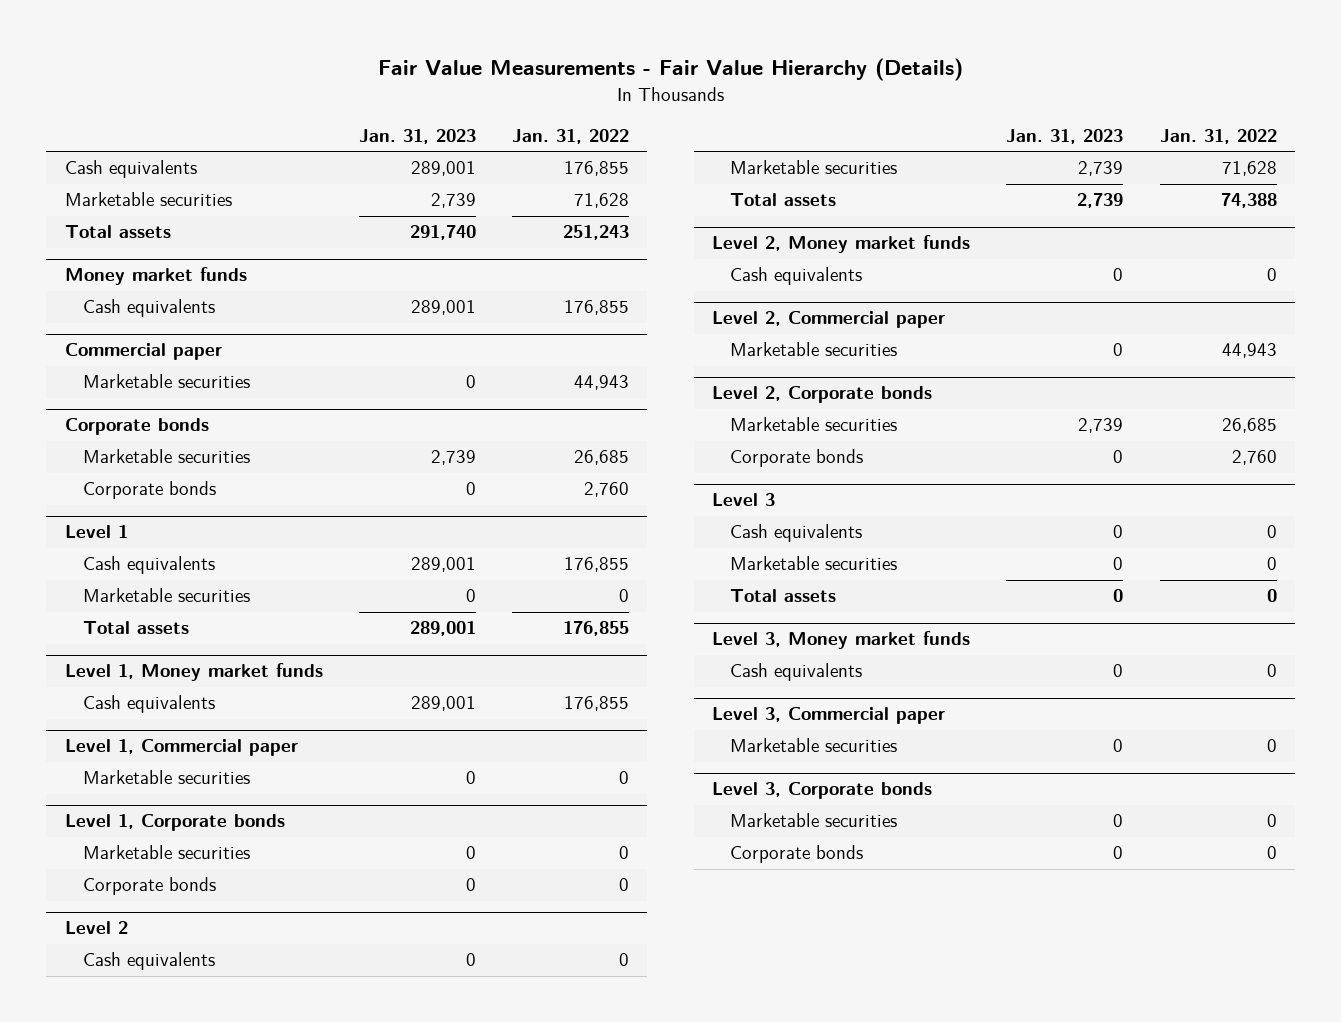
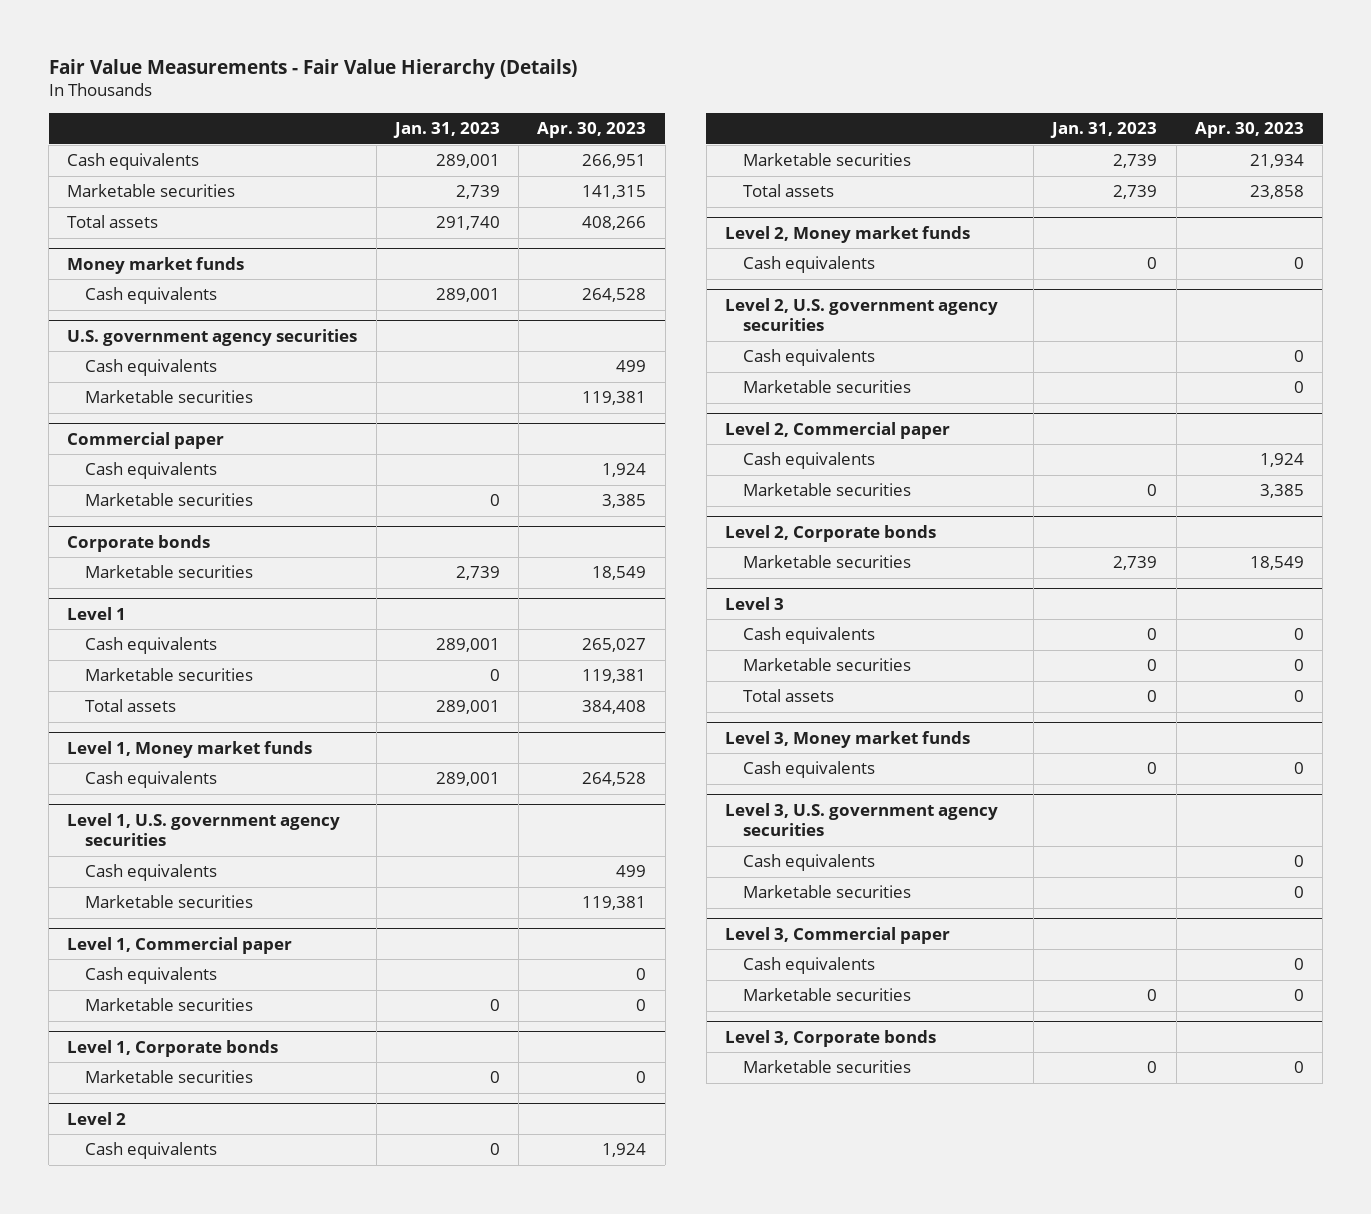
- | Jan. 31, 2023 | Jan. 31, 2022
+ | Jan. 31, 2023 | Apr. 30, 2023
+ U.S. government agency securities
+ Cash equivalents | | 499
+ Marketable securities | | 119,381
@ Commercial paper
+ Cash equivalents | | 1,924
@ Corporate bonds
- Corporate bonds | 0 | 2,760
+ Level 1, U.S. government agency securities
+ Cash equivalents | | 499
+ Marketable securities | | 119,381
@ Level 1, Commercial paper
+ Cash equivalents | | 0
@ Level 1, Corporate bonds
- Corporate bonds | 0 | 0
+ Level 2, U.S. government agency securities
+ Cash equivalents | | 0
+ Marketable securities | | 0
@ Level 2, Commercial paper
+ Cash equivalents | | 1,924
@ Level 2, Corporate bonds
- Corporate bonds | 0 | 2,760
+ Level 3, U.S. government agency securities
+ Cash equivalents | | 0
+ Marketable securities | | 0
@ Level 3, Commercial paper
+ Cash equivalents | | 0
@ Level 3, Corporate bonds
- Corporate bonds | 0 | 0

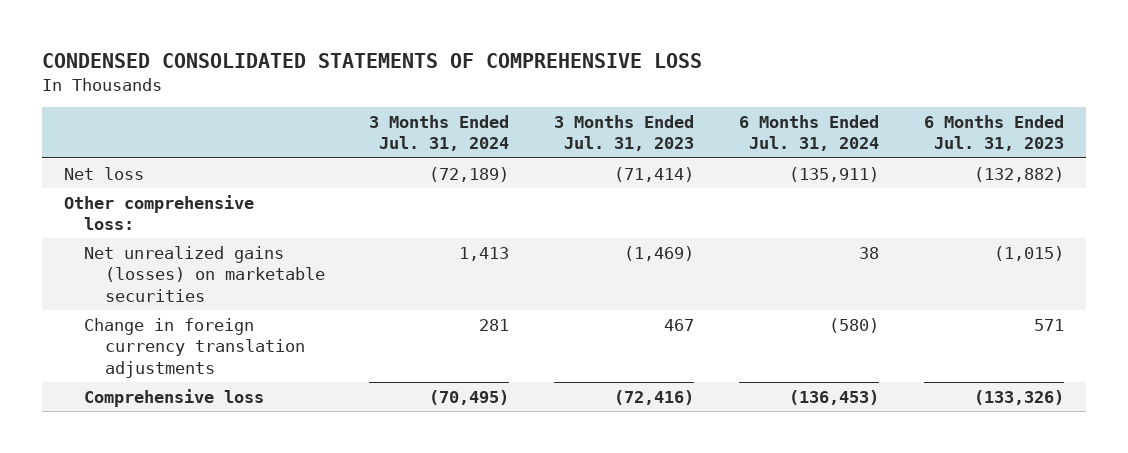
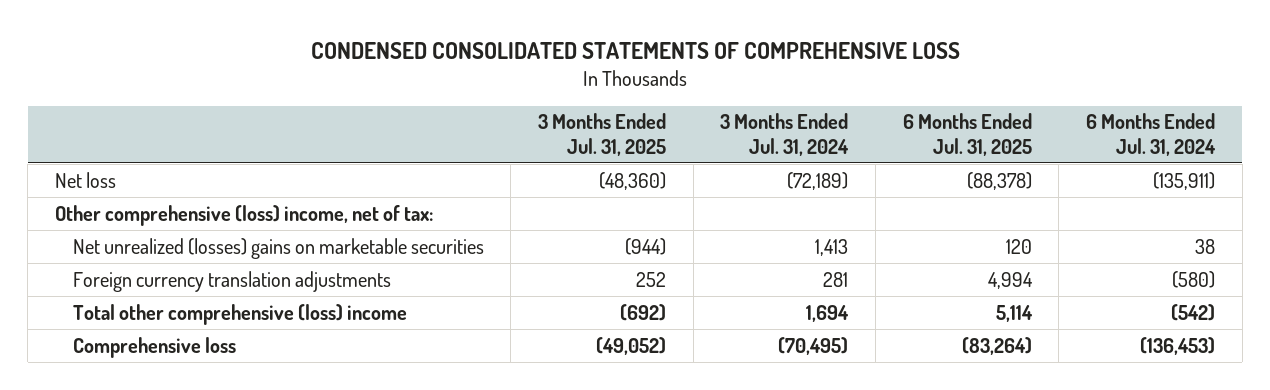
- | 3 Months Ended Jul. 31, 2024 | 3 Months Ended Jul. 31, 2023 | 6 Months Ended Jul. 31, 2024 | 6 Months Ended Jul. 31, 2023
+ | 3 Months Ended Jul. 31, 2025 | 3 Months Ended Jul. 31, 2024 | 6 Months Ended Jul. 31, 2025 | 6 Months Ended Jul. 31, 2024
- Other comprehensive loss:
- Net unrealized gains (losses) on marketable securities | 1,413 | (1,469) | 38 | (1,015)
- Change in foreign currency translation adjustments | 281 | 467 | (580) | 571
+ Other comprehensive (loss) income, net of tax:
+ Net unrealized (losses) gains on marketable securities | (944) | 1,413 | 120 | 38
+ Foreign currency translation adjustments | 252 | 281 | 4,994 | (580)
+ Total other comprehensive (loss) income | (692) | 1,694 | 5,114 | (542)

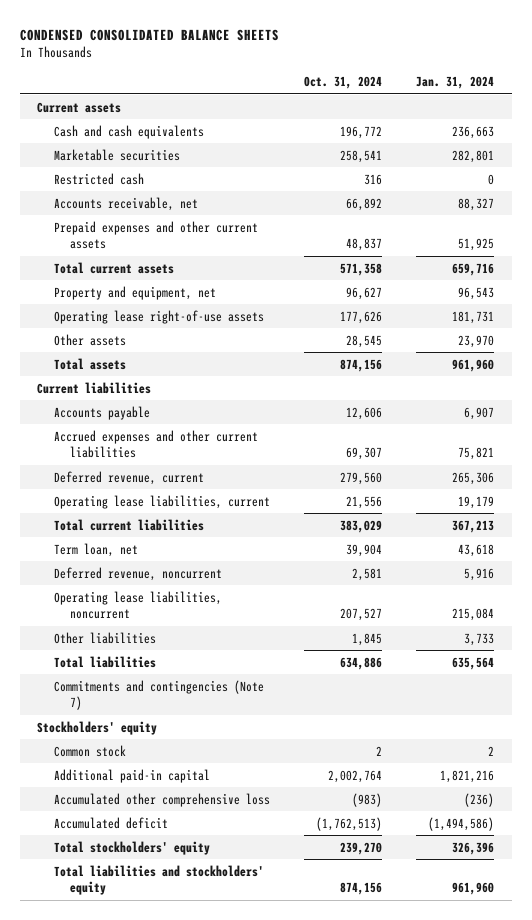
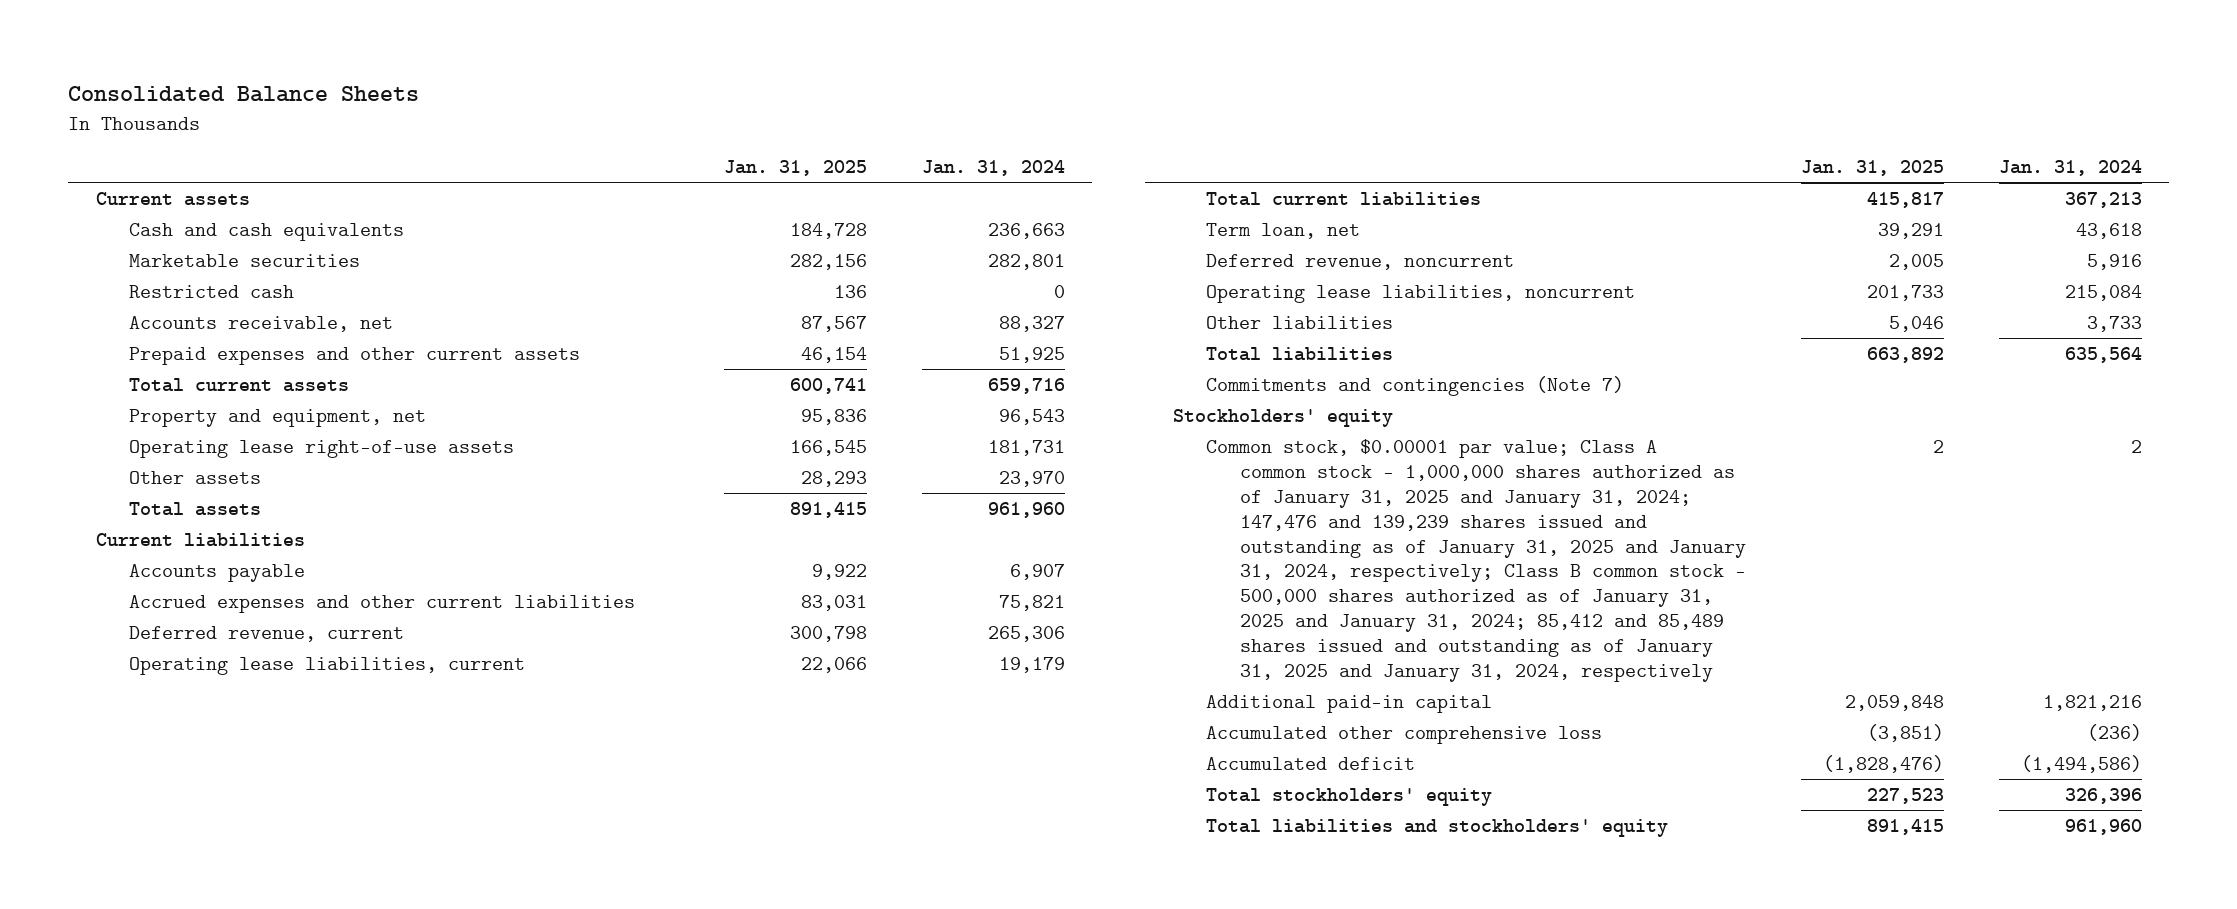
- CONDENSED CONSOLIDATED BALANCE SHEETS
+ Consolidated Balance Sheets
- | Oct. 31, 2024 | Jan. 31, 2024
+ | Jan. 31, 2025 | Jan. 31, 2024
- Common stock | 2 | 2
+ Common stock, $0.00001 par value; Class A common stock - 1,000,000 shares authorized as of January 31, 2025 and January 31, 2024; 147,476 and 139,239 shares issued and outstanding as of January 31, 2025 and January 31, 2024, respectively; Class B common stock - 500,000 shares authorized as of January 31, 2025 and January 31, 2024; 85,412 and 85,489 shares issued and outstanding as of January 31, 2025 and January 31, 2024, respectively | 2 | 2

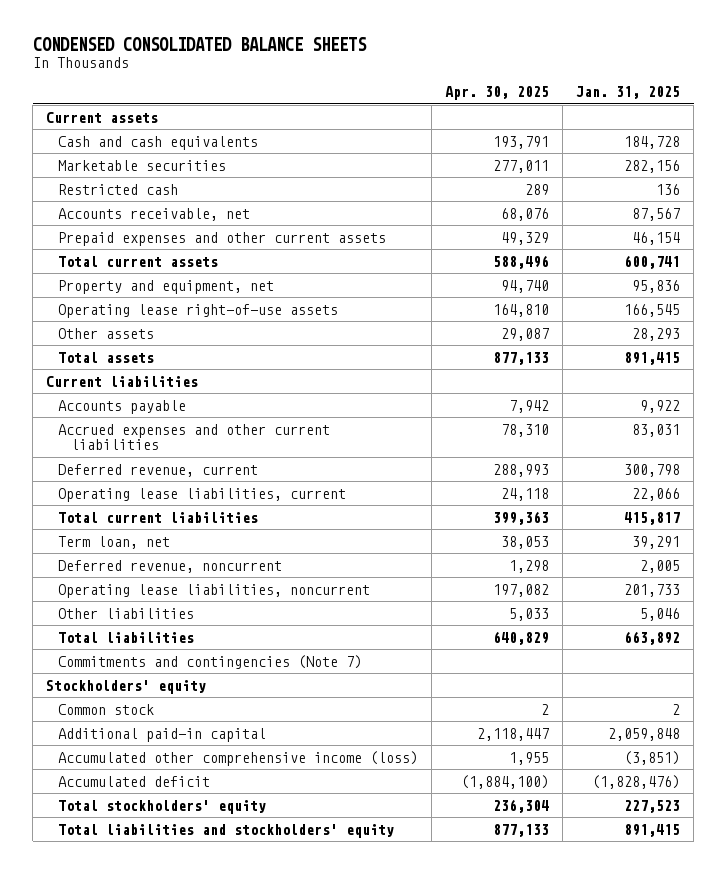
- Consolidated Balance Sheets
+ CONDENSED CONSOLIDATED BALANCE SHEETS
- | Jan. 31, 2025 | Jan. 31, 2024
+ | Apr. 30, 2025 | Jan. 31, 2025
- Common stock, $0.00001 par value; Class A common stock - 1,000,000 shares authorized as of January 31, 2025 and January 31, 2024; 147,476 and 139,239 shares issued and outstanding as of January 31, 2025 and January 31, 2024, respectively; Class B common stock - 500,000 shares authorized as of January 31, 2025 and January 31, 2024; 85,412 and 85,489 shares issued and outstanding as of January 31, 2025 and January 31, 2024, respectively | 2 | 2
+ Common stock | 2 | 2
- Accumulated other comprehensive loss | (3,851) | (236)
+ Accumulated other comprehensive income (loss) | 1,955 | (3,851)

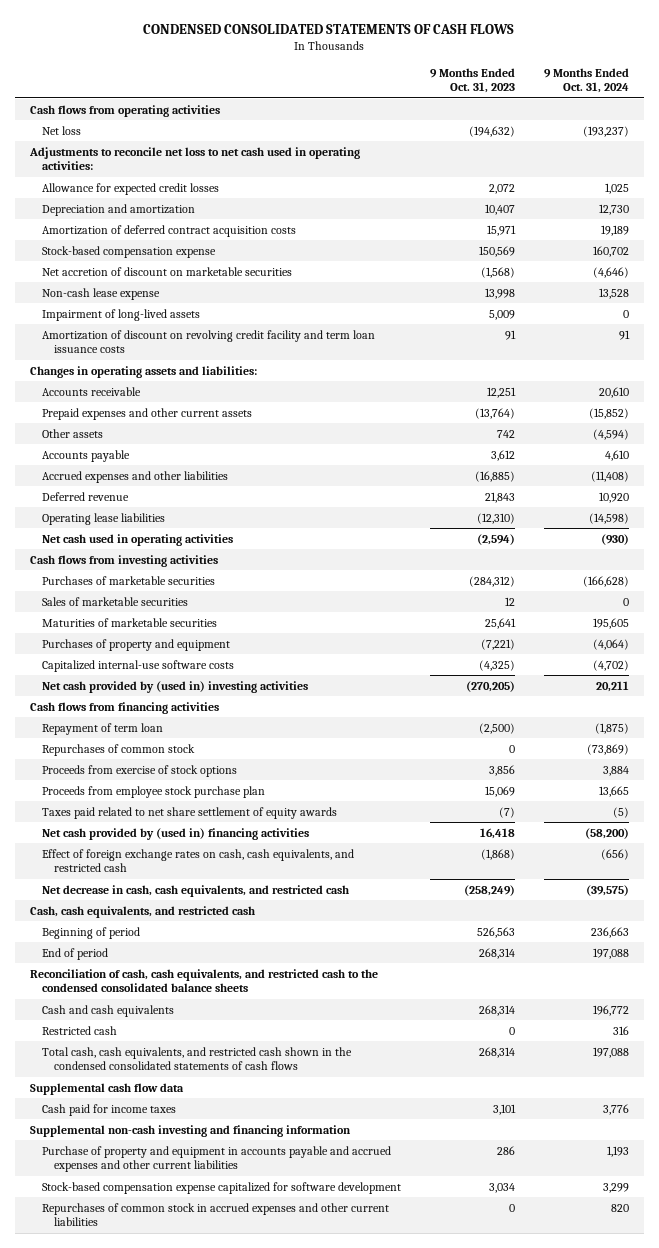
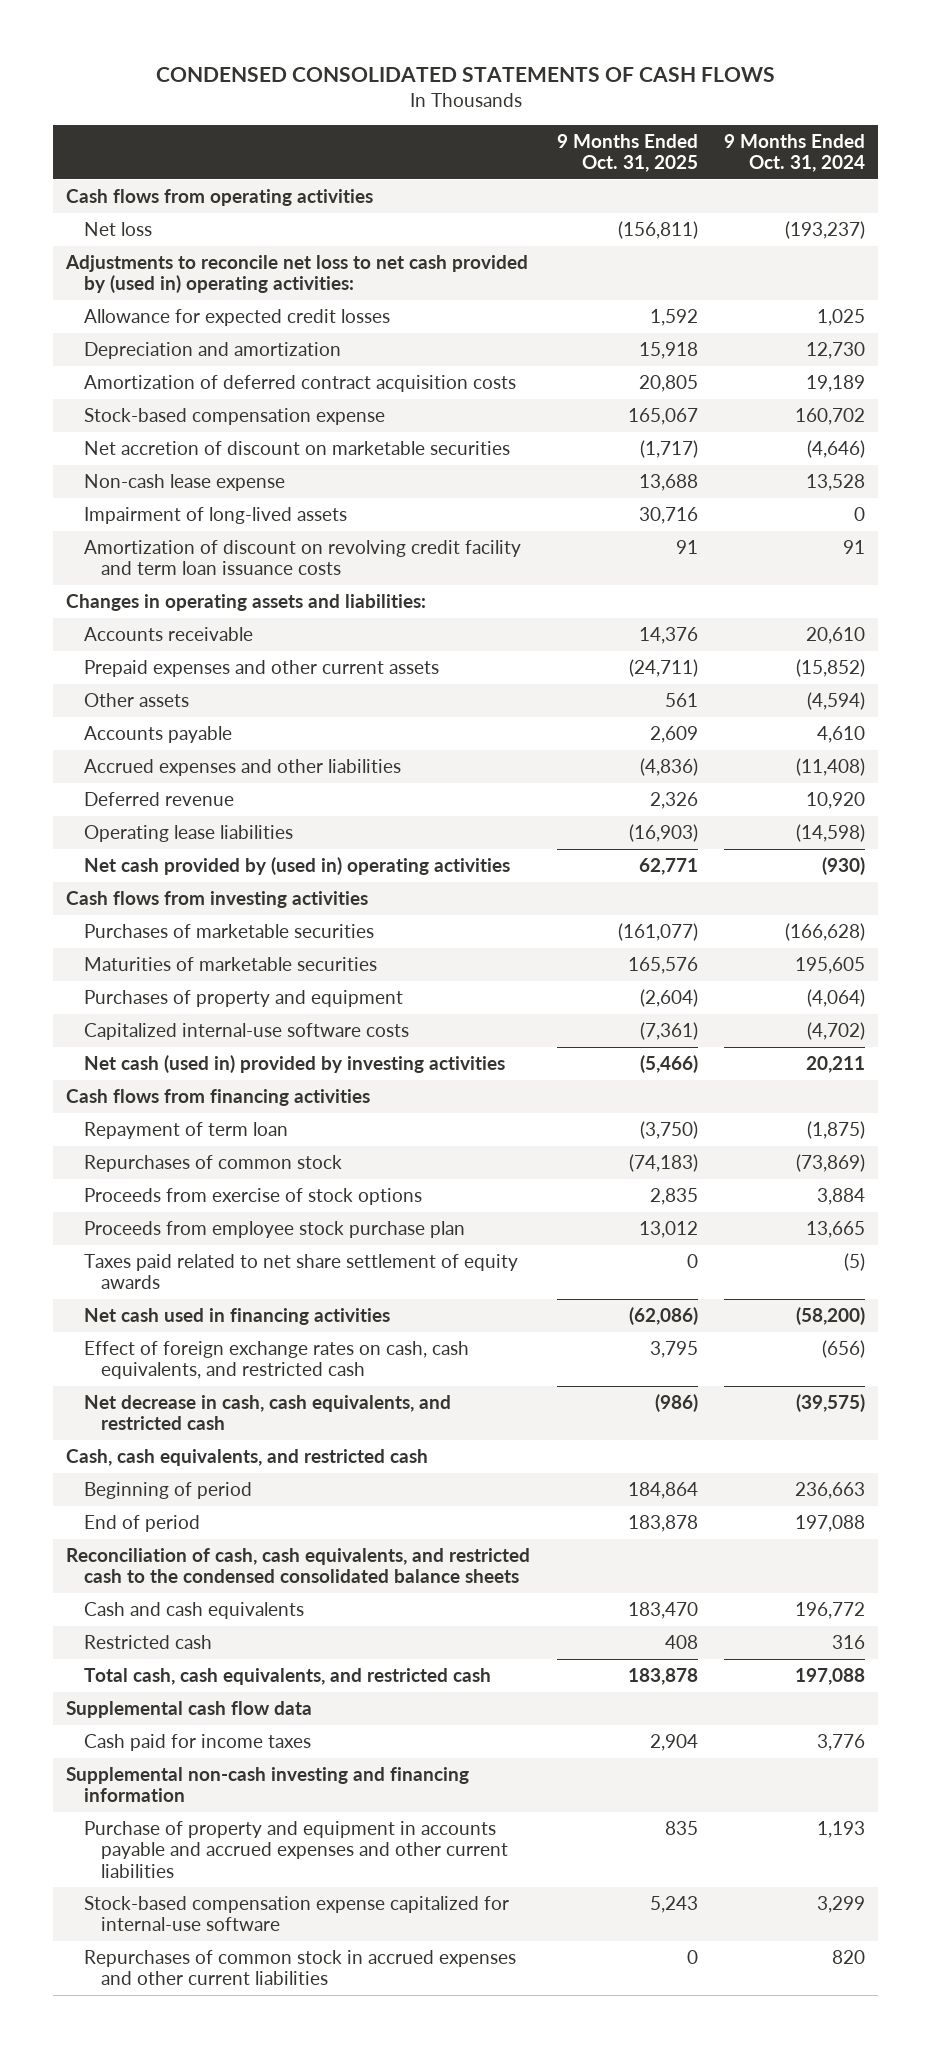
- | 9 Months Ended Oct. 31, 2023 | 9 Months Ended Oct. 31, 2024
+ | 9 Months Ended Oct. 31, 2025 | 9 Months Ended Oct. 31, 2024
- Adjustments to reconcile net loss to net cash used in operating activities:
+ Adjustments to reconcile net loss to net cash provided by (used in) operating activities:
- Net cash used in operating activities | (2,594) | (930)
+ Net cash provided by (used in) operating activities | 62,771 | (930)
- Sales of marketable securities | 12 | 0
- Net cash provided by (used in) investing activities | (270,205) | 20,211
+ Net cash (used in) provided by investing activities | (5,466) | 20,211
- Net cash provided by (used in) financing activities | 16,418 | (58,200)
+ Net cash used in financing activities | (62,086) | (58,200)
- Total cash, cash equivalents, and restricted cash shown in the condensed consolidated statements of cash flows | 268,314 | 197,088
+ Total cash, cash equivalents, and restricted cash | 183,878 | 197,088
- Stock-based compensation expense capitalized for software development | 3,034 | 3,299
+ Stock-based compensation expense capitalized for internal-use software | 5,243 | 3,299

